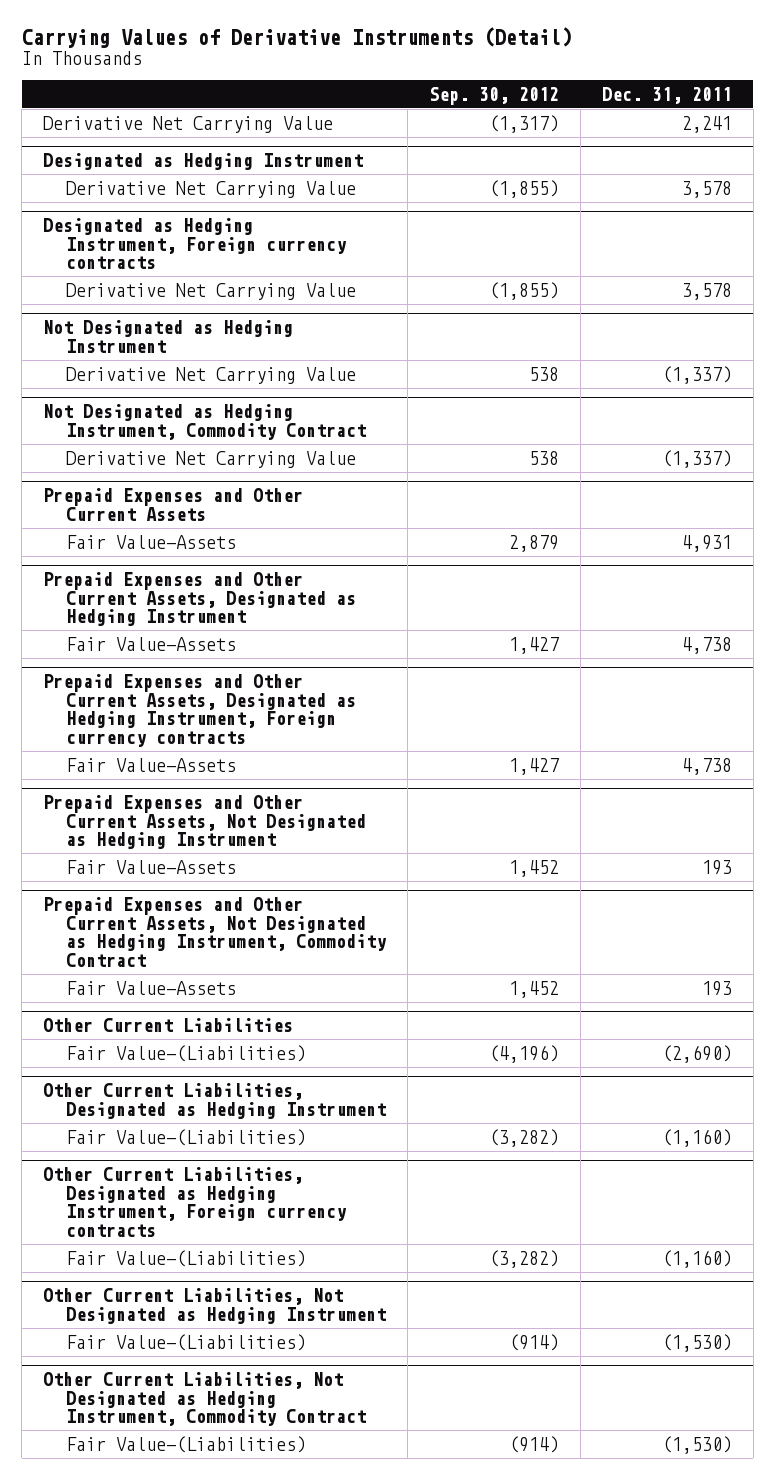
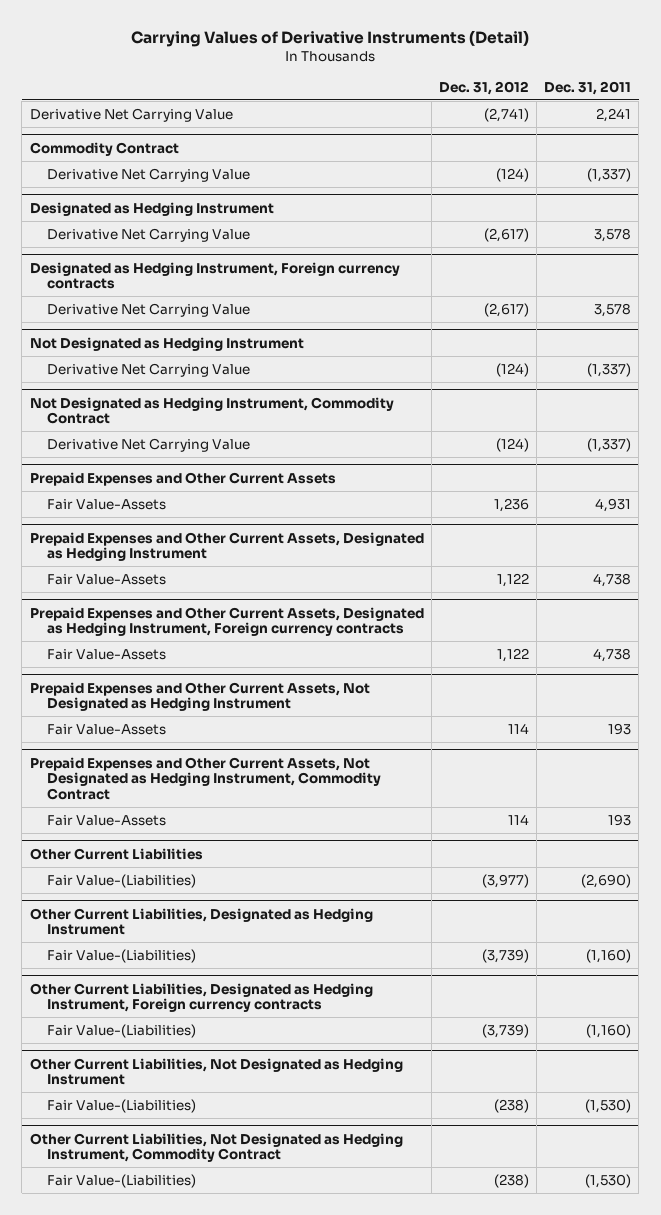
- | Sep. 30, 2012 | Dec. 31, 2011
+ | Dec. 31, 2012 | Dec. 31, 2011
+ Commodity Contract
+ Derivative Net Carrying Value | (124) | (1,337)

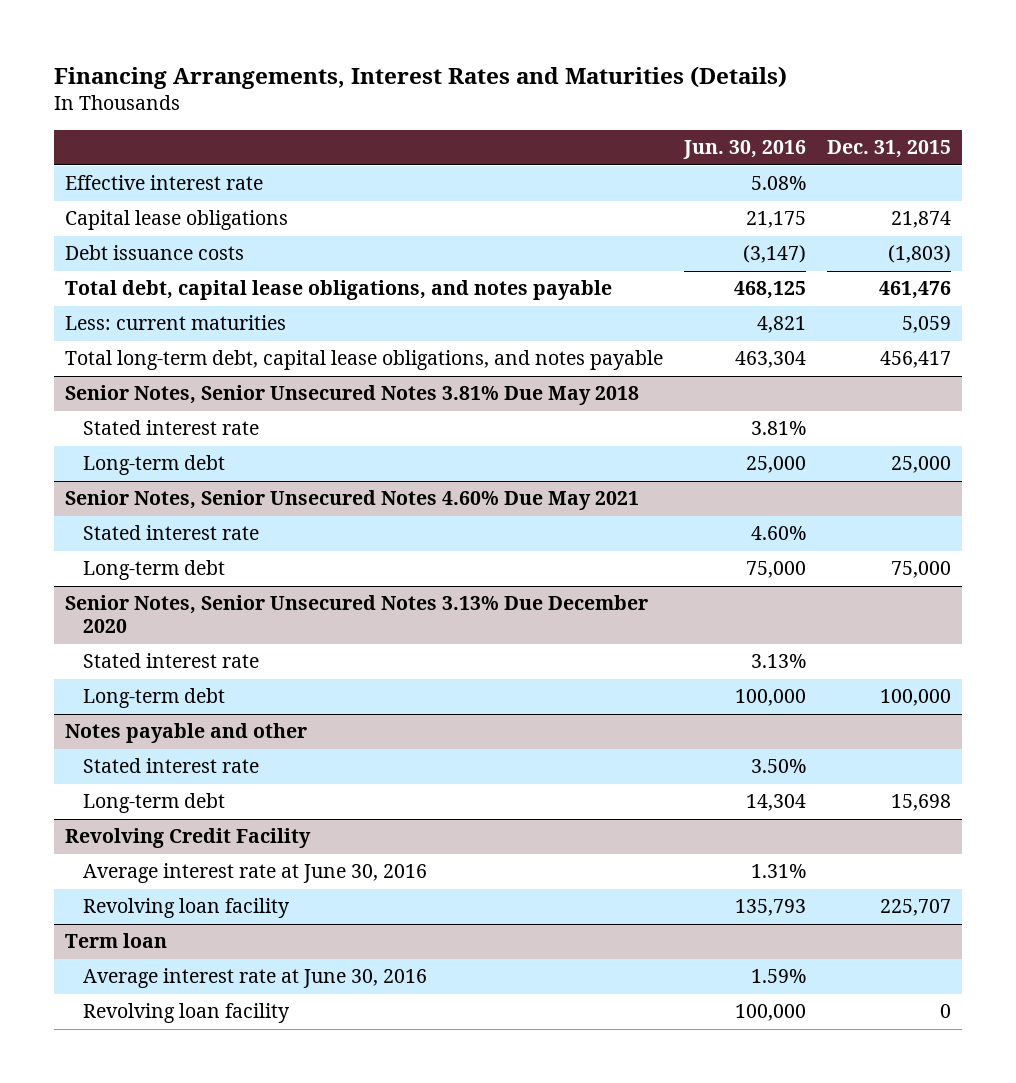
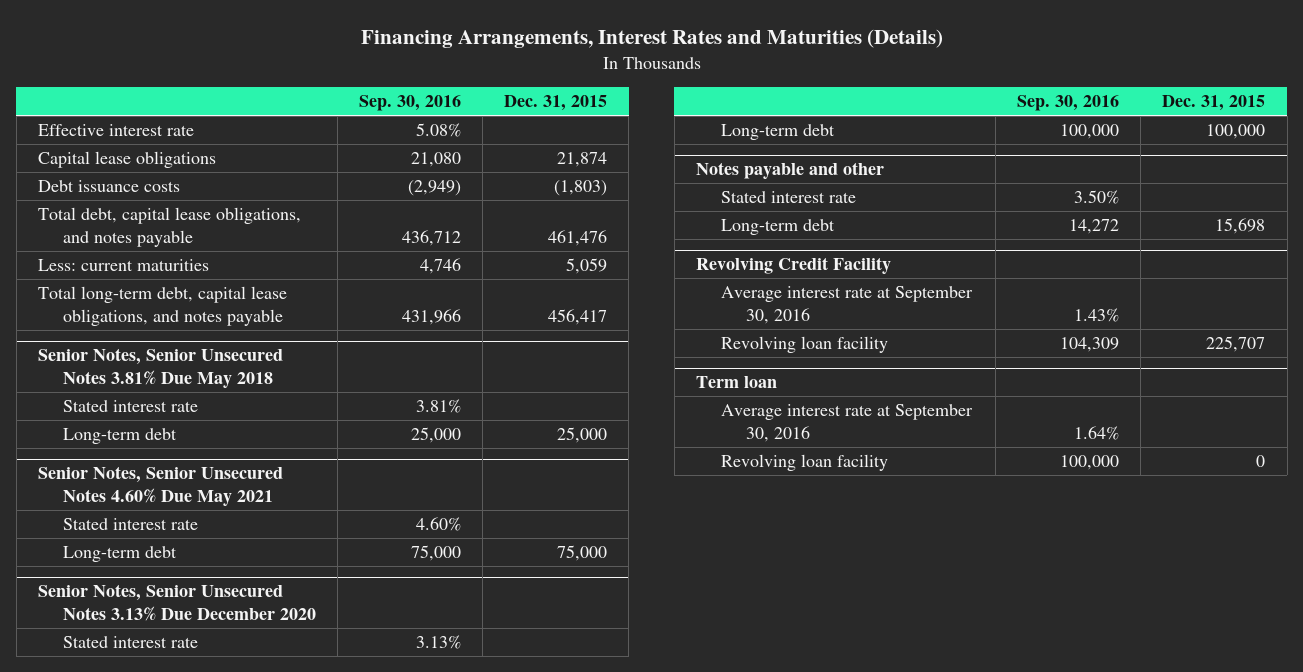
- | Jun. 30, 2016 | Dec. 31, 2015
+ | Sep. 30, 2016 | Dec. 31, 2015
@ Revolving Credit Facility
- Average interest rate at June 30, 2016 | 1.31% |
+ Average interest rate at September 30, 2016 | 1.43% |
@ Term loan
- Average interest rate at June 30, 2016 | 1.59% |
+ Average interest rate at September 30, 2016 | 1.64% |

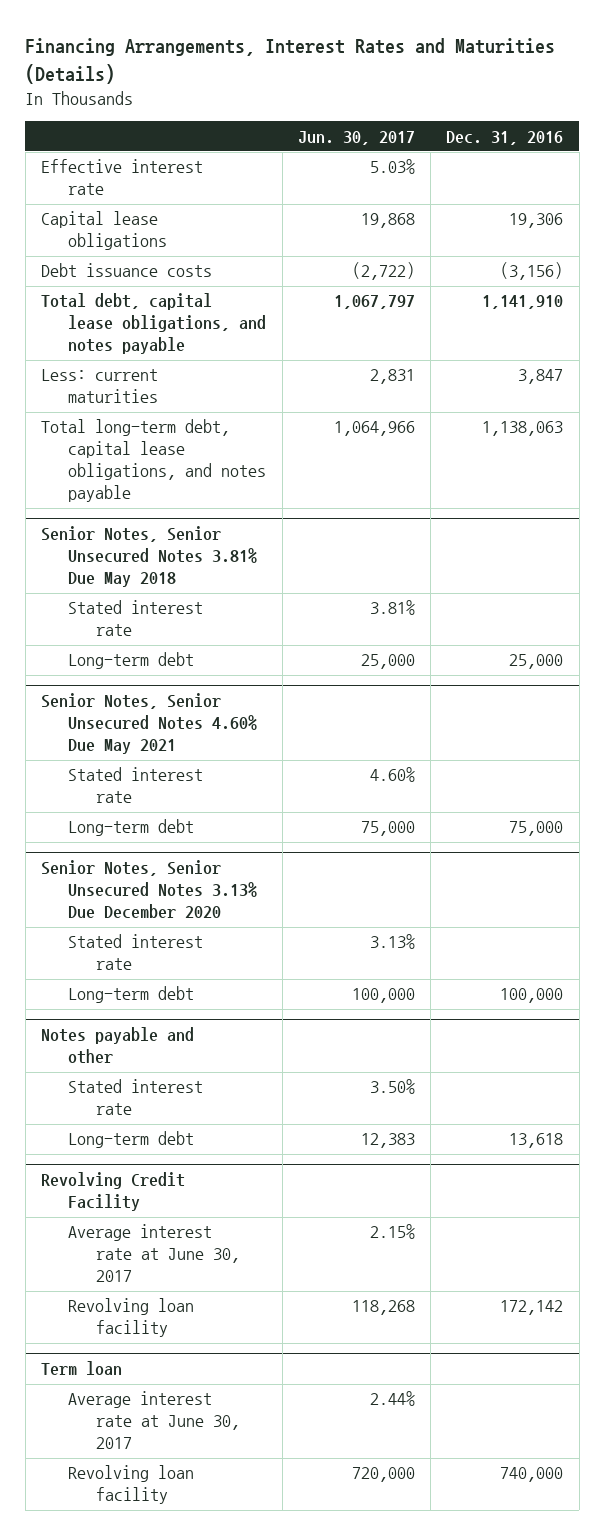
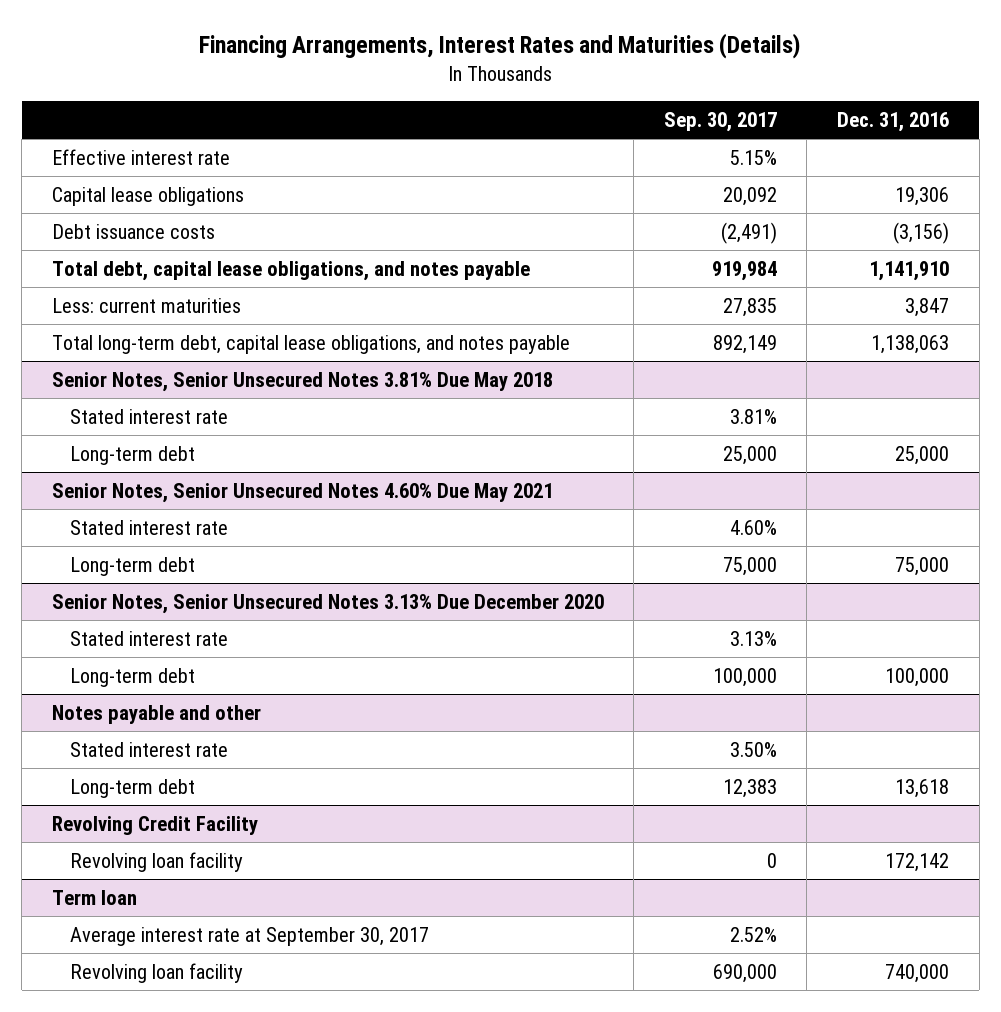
- | Jun. 30, 2017 | Dec. 31, 2016
+ | Sep. 30, 2017 | Dec. 31, 2016
@ Revolving Credit Facility
- Average interest rate at June 30, 2017 | 2.15% |
@ Term loan
- Average interest rate at June 30, 2017 | 2.44% |
+ Average interest rate at September 30, 2017 | 2.52% |

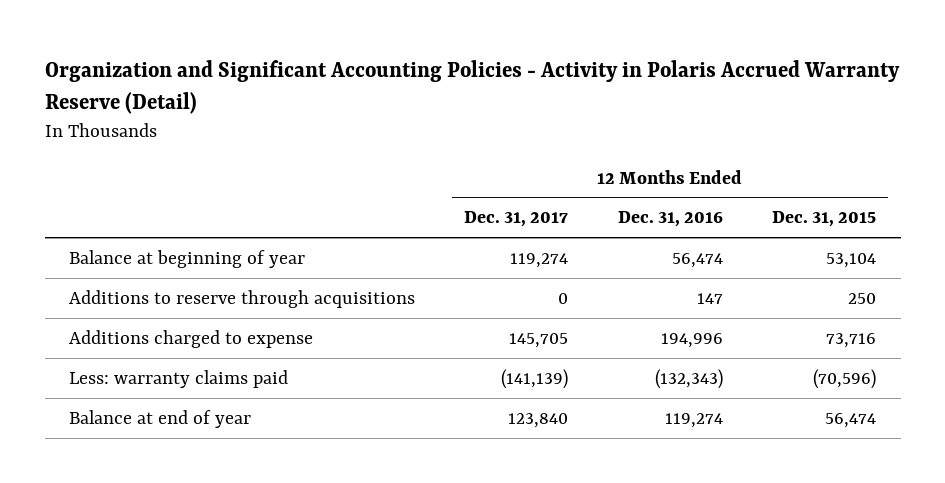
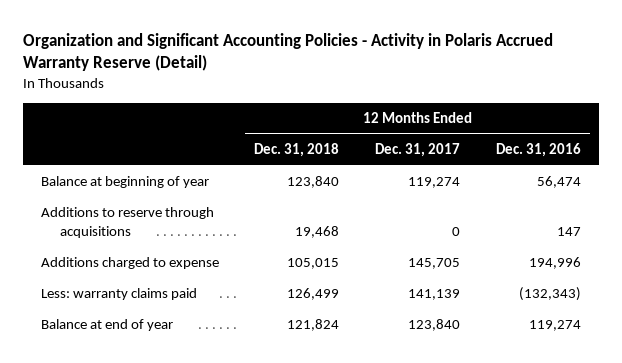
- | 12 Months Ended Dec. 31, 2017 | 12 Months Ended Dec. 31, 2016 | 12 Months Ended Dec. 31, 2015
+ | 12 Months Ended Dec. 31, 2018 | 12 Months Ended Dec. 31, 2017 | 12 Months Ended Dec. 31, 2016
- Less: warranty claims paid | (141,139) | (132,343) | (70,596)
+ Less: warranty claims paid | 126,499 | 141,139 | (132,343)

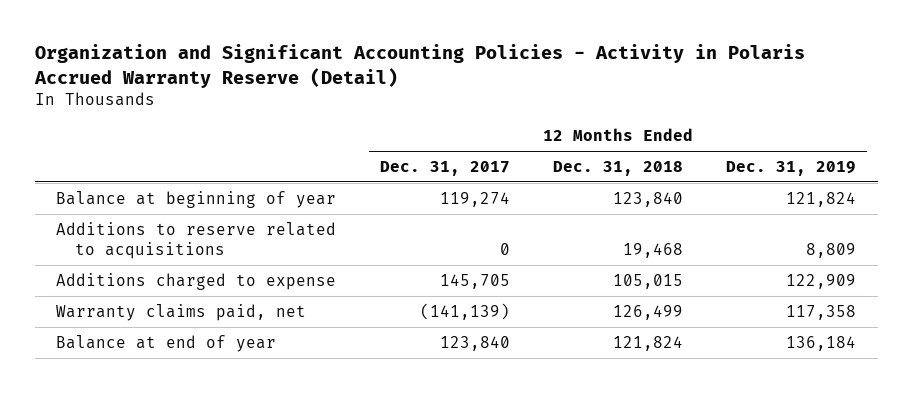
- | 12 Months Ended Dec. 31, 2018 | 12 Months Ended Dec. 31, 2017 | 12 Months Ended Dec. 31, 2016
+ | 12 Months Ended Dec. 31, 2017 | 12 Months Ended Dec. 31, 2018 | 12 Months Ended Dec. 31, 2019
- Additions to reserve through acquisitions | 19,468 | 0 | 147
+ Additions to reserve related to acquisitions | 0 | 19,468 | 8,809
- Less: warranty claims paid | 126,499 | 141,139 | (132,343)
+ Warranty claims paid, net | (141,139) | 126,499 | 117,358

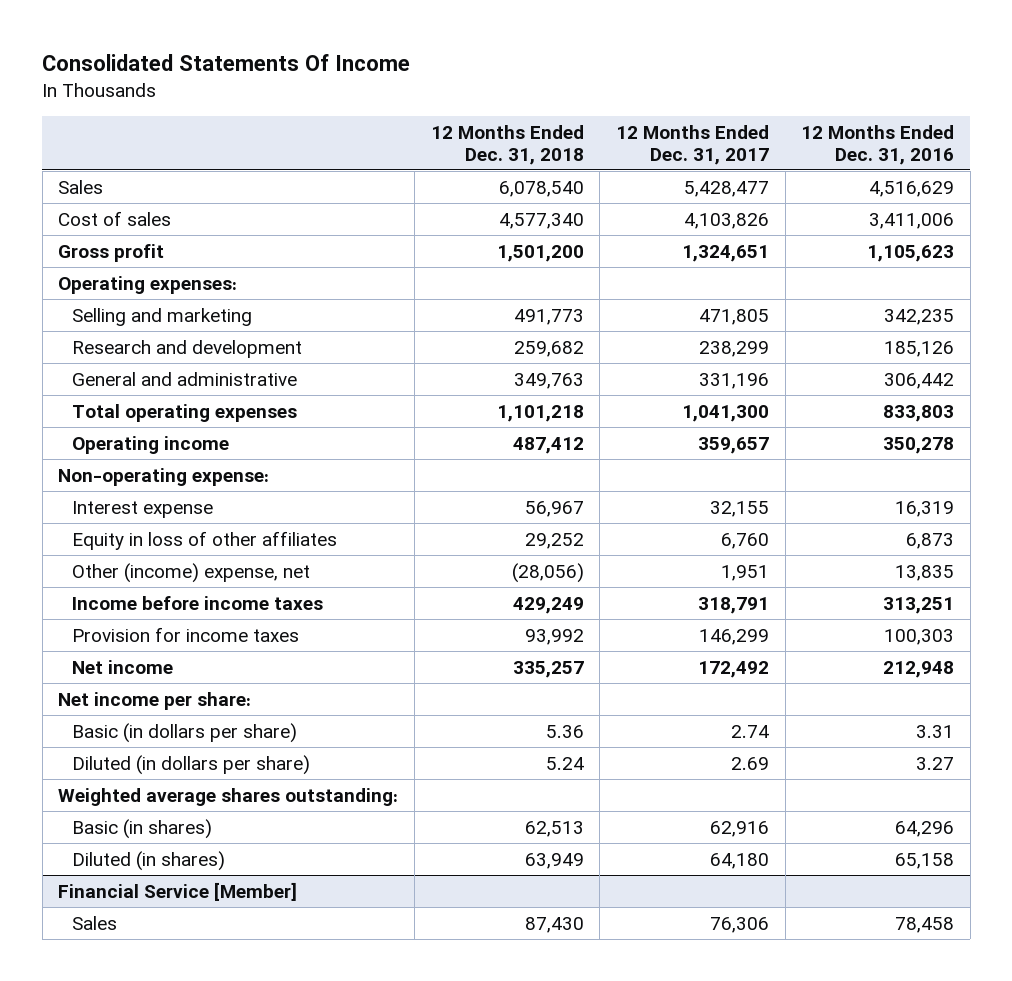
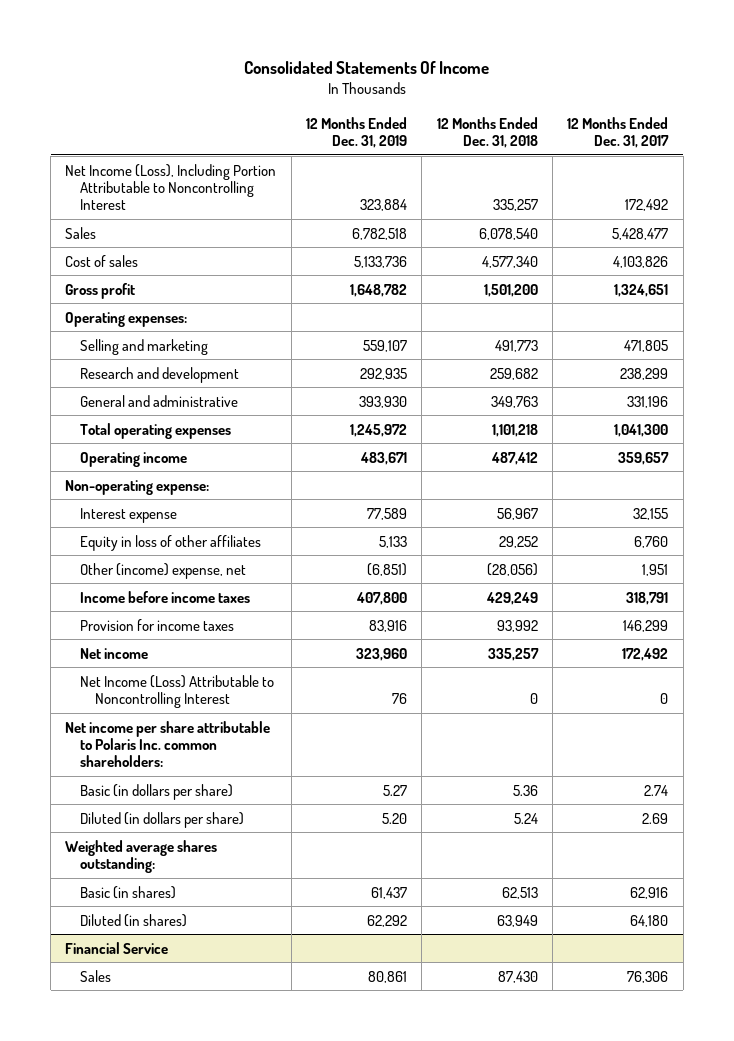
- | 12 Months Ended Dec. 31, 2018 | 12 Months Ended Dec. 31, 2017 | 12 Months Ended Dec. 31, 2016
+ | 12 Months Ended Dec. 31, 2019 | 12 Months Ended Dec. 31, 2018 | 12 Months Ended Dec. 31, 2017
+ Net Income (Loss), Including Portion Attributable to Noncontrolling Interest | 323,884 | 335,257 | 172,492
- Net income per share:
+ Net Income (Loss) Attributable to Noncontrolling Interest | 76 | 0 | 0
+ Net income per share attributable to Polaris Inc. common shareholders:
- Financial Service [Member]
+ Financial Service

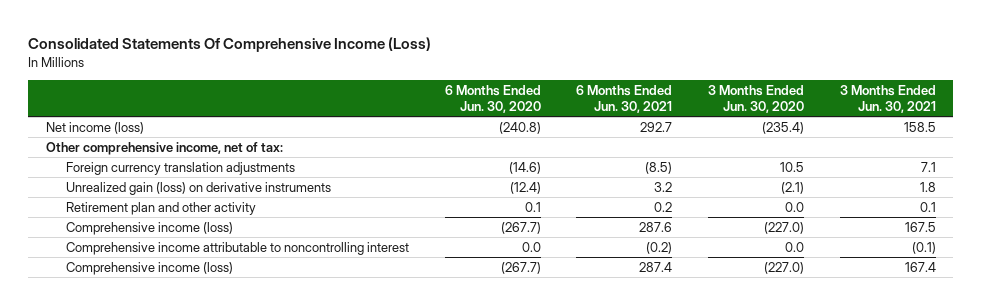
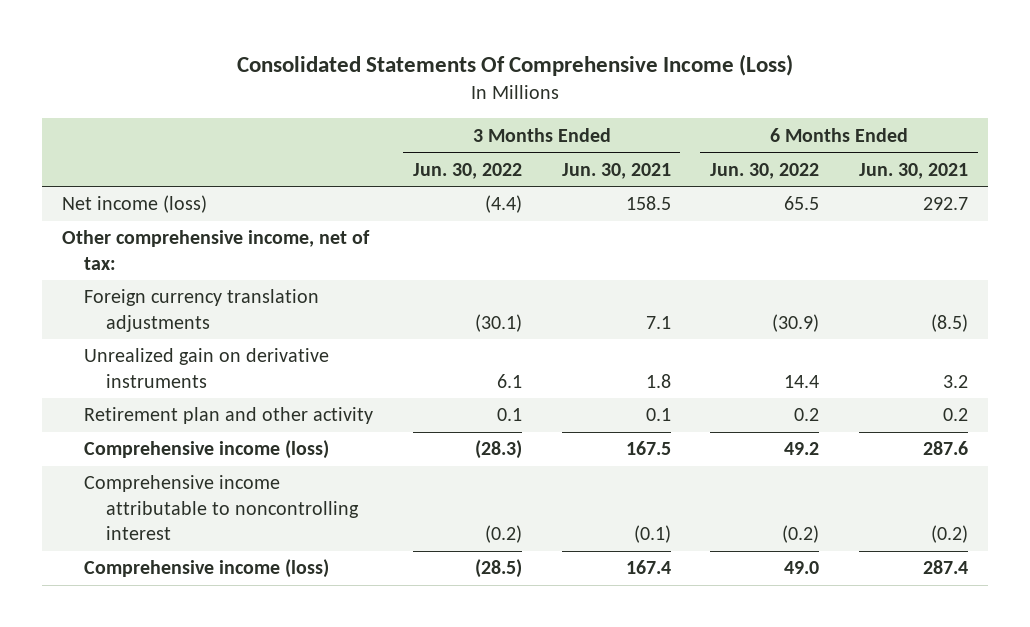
- | 6 Months Ended Jun. 30, 2020 | 6 Months Ended Jun. 30, 2021 | 3 Months Ended Jun. 30, 2020 | 3 Months Ended Jun. 30, 2021
+ | 3 Months Ended Jun. 30, 2022 | 3 Months Ended Jun. 30, 2021 | 6 Months Ended Jun. 30, 2022 | 6 Months Ended Jun. 30, 2021
- Unrealized gain (loss) on derivative instruments | (12.4) | 3.2 | (2.1) | 1.8
+ Unrealized gain on derivative instruments | 6.1 | 1.8 | 14.4 | 3.2

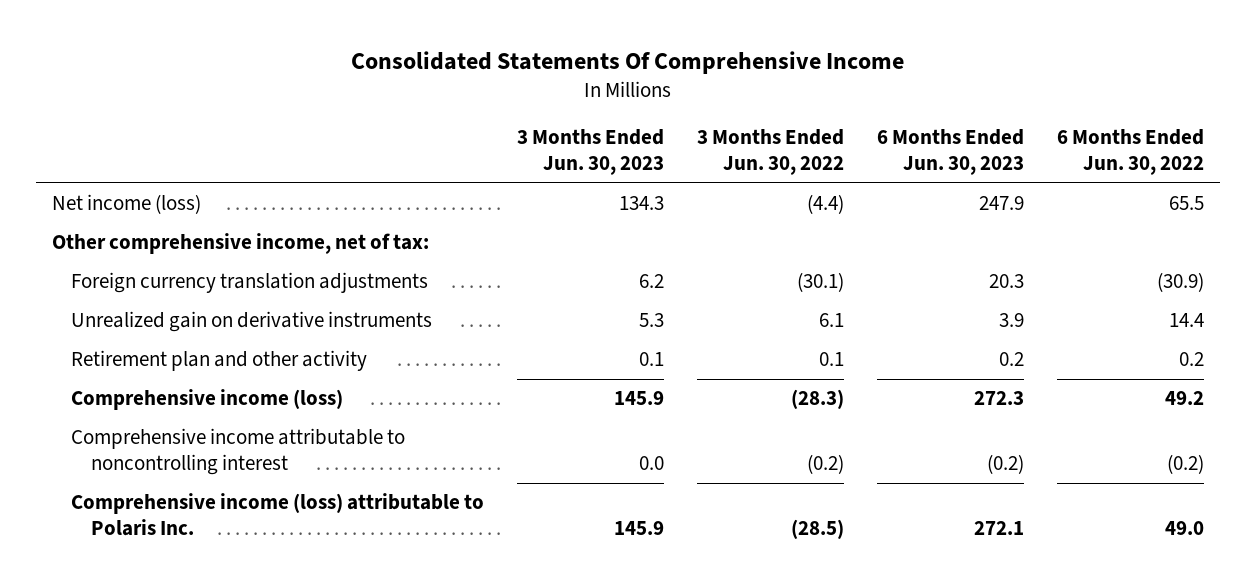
- Consolidated Statements Of Comprehensive Income (Loss)
+ Consolidated Statements Of Comprehensive Income
- | 3 Months Ended Jun. 30, 2022 | 3 Months Ended Jun. 30, 2021 | 6 Months Ended Jun. 30, 2022 | 6 Months Ended Jun. 30, 2021
+ | 3 Months Ended Jun. 30, 2023 | 3 Months Ended Jun. 30, 2022 | 6 Months Ended Jun. 30, 2023 | 6 Months Ended Jun. 30, 2022
- Comprehensive income (loss) | (28.5) | 167.4 | 49.0 | 287.4
+ Comprehensive income (loss) attributable to Polaris Inc. | 145.9 | (28.5) | 272.1 | 49.0

